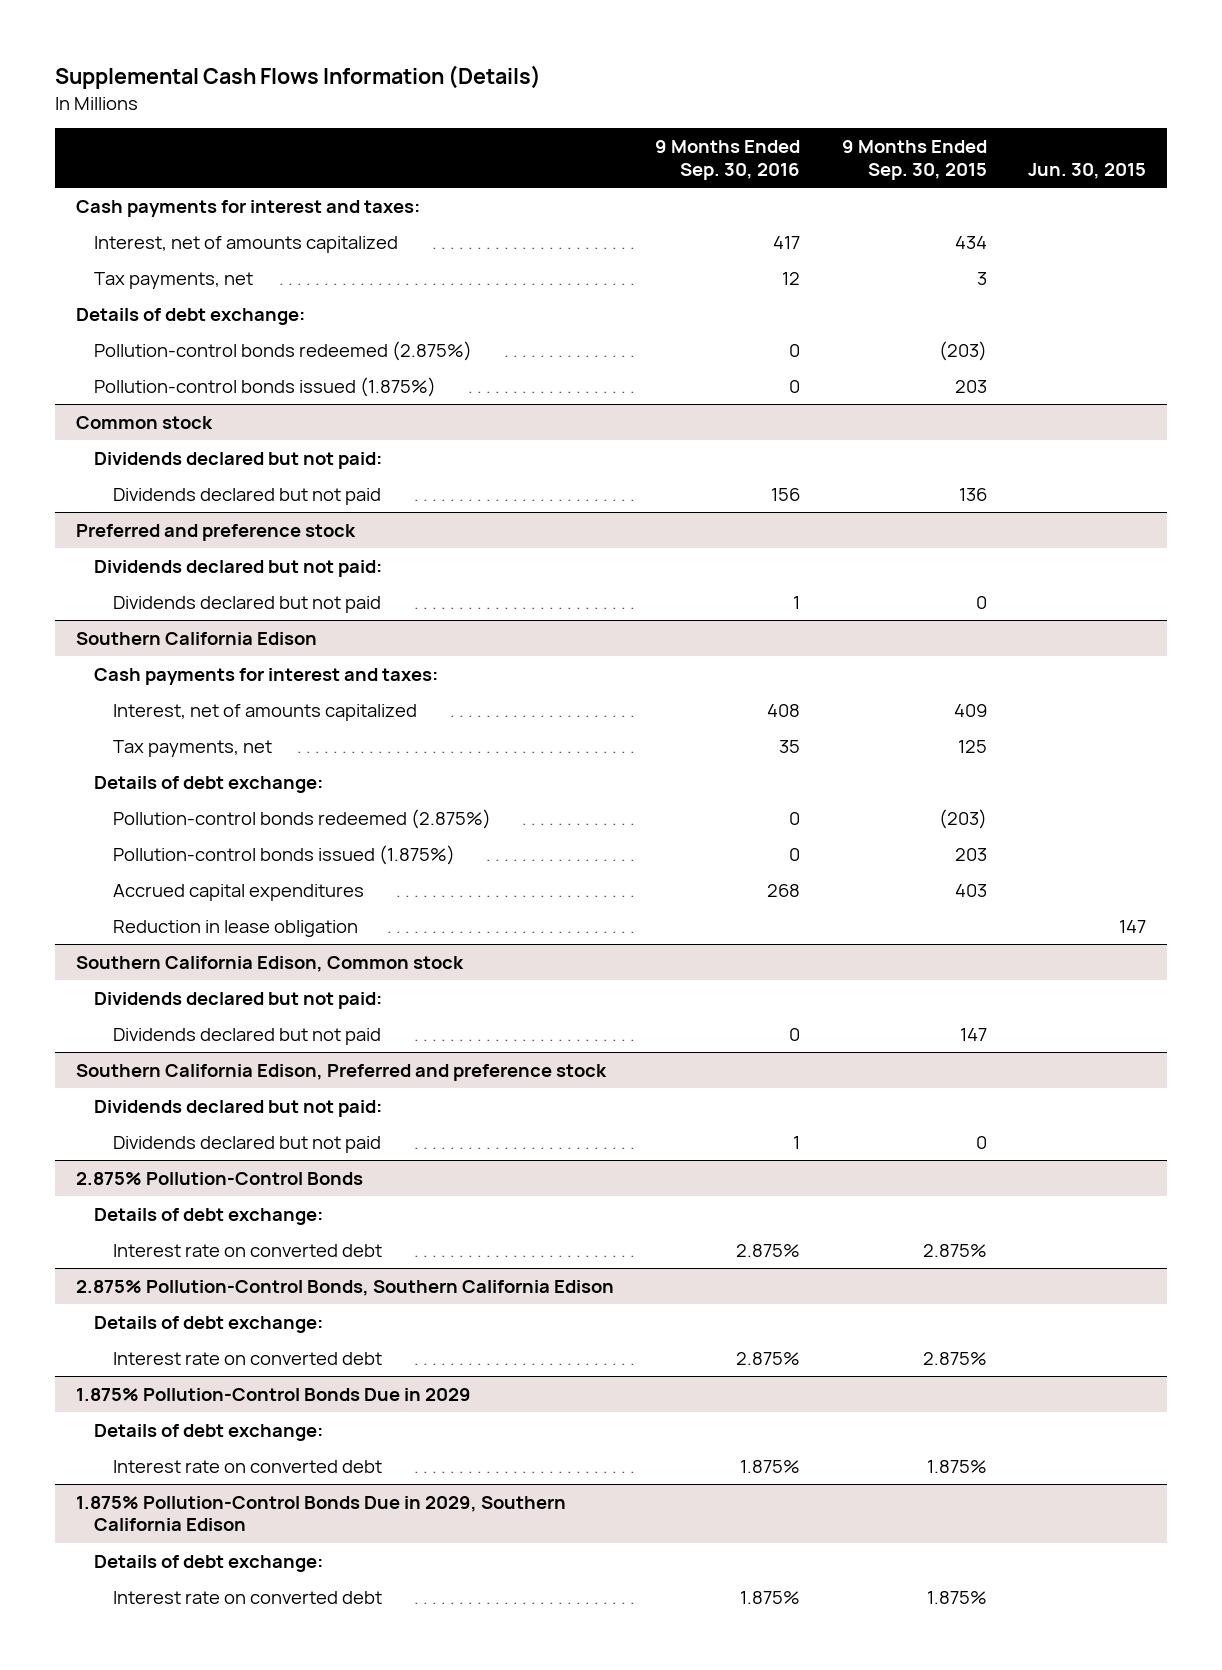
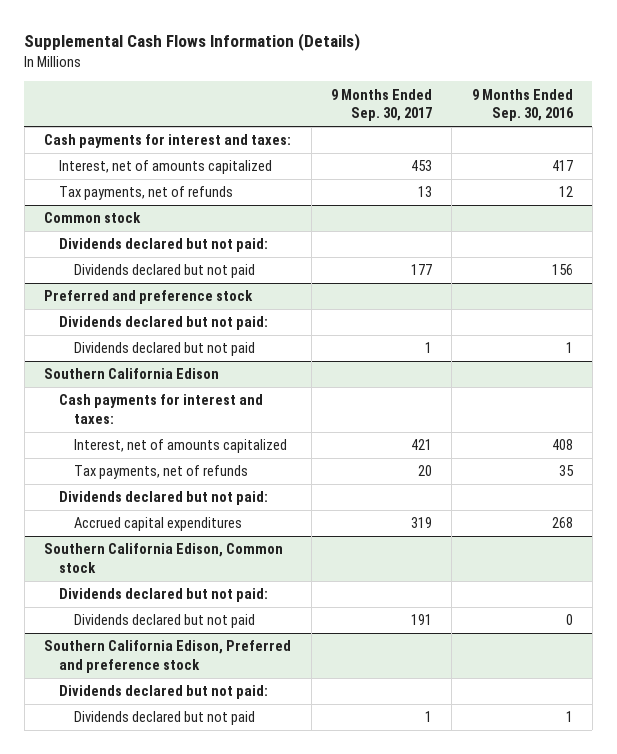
- | 9 Months Ended Sep. 30, 2016 | 9 Months Ended Sep. 30, 2015 | Jun. 30, 2015
+ | 9 Months Ended Sep. 30, 2017 | 9 Months Ended Sep. 30, 2016
- Tax payments, net | 12 | 3 |
- Details of debt exchange:
- Pollution-control bonds redeemed (2.875%) | 0 | (203) |
- Pollution-control bonds issued (1.875%) | 0 | 203 |
+ Tax payments, net of refunds | 13 | 12
@ Southern California Edison
- Tax payments, net | 35 | 125 |
- Details of debt exchange:
- Pollution-control bonds redeemed (2.875%) | 0 | (203) |
- Pollution-control bonds issued (1.875%) | 0 | 203 |
+ Tax payments, net of refunds | 20 | 35
+ Dividends declared but not paid:
- Reduction in lease obligation | | | 147
- 2.875% Pollution-Control Bonds
- Details of debt exchange:
- Interest rate on converted debt | 2.875% | 2.875% |
- 2.875% Pollution-Control Bonds, Southern California Edison
- Details of debt exchange:
- Interest rate on converted debt | 2.875% | 2.875% |
- 1.875% Pollution-Control Bonds Due in 2029
- Details of debt exchange:
- Interest rate on converted debt | 1.875% | 1.875% |
- 1.875% Pollution-Control Bonds Due in 2029, Southern California Edison
- Details of debt exchange:
- Interest rate on converted debt | 1.875% | 1.875% |

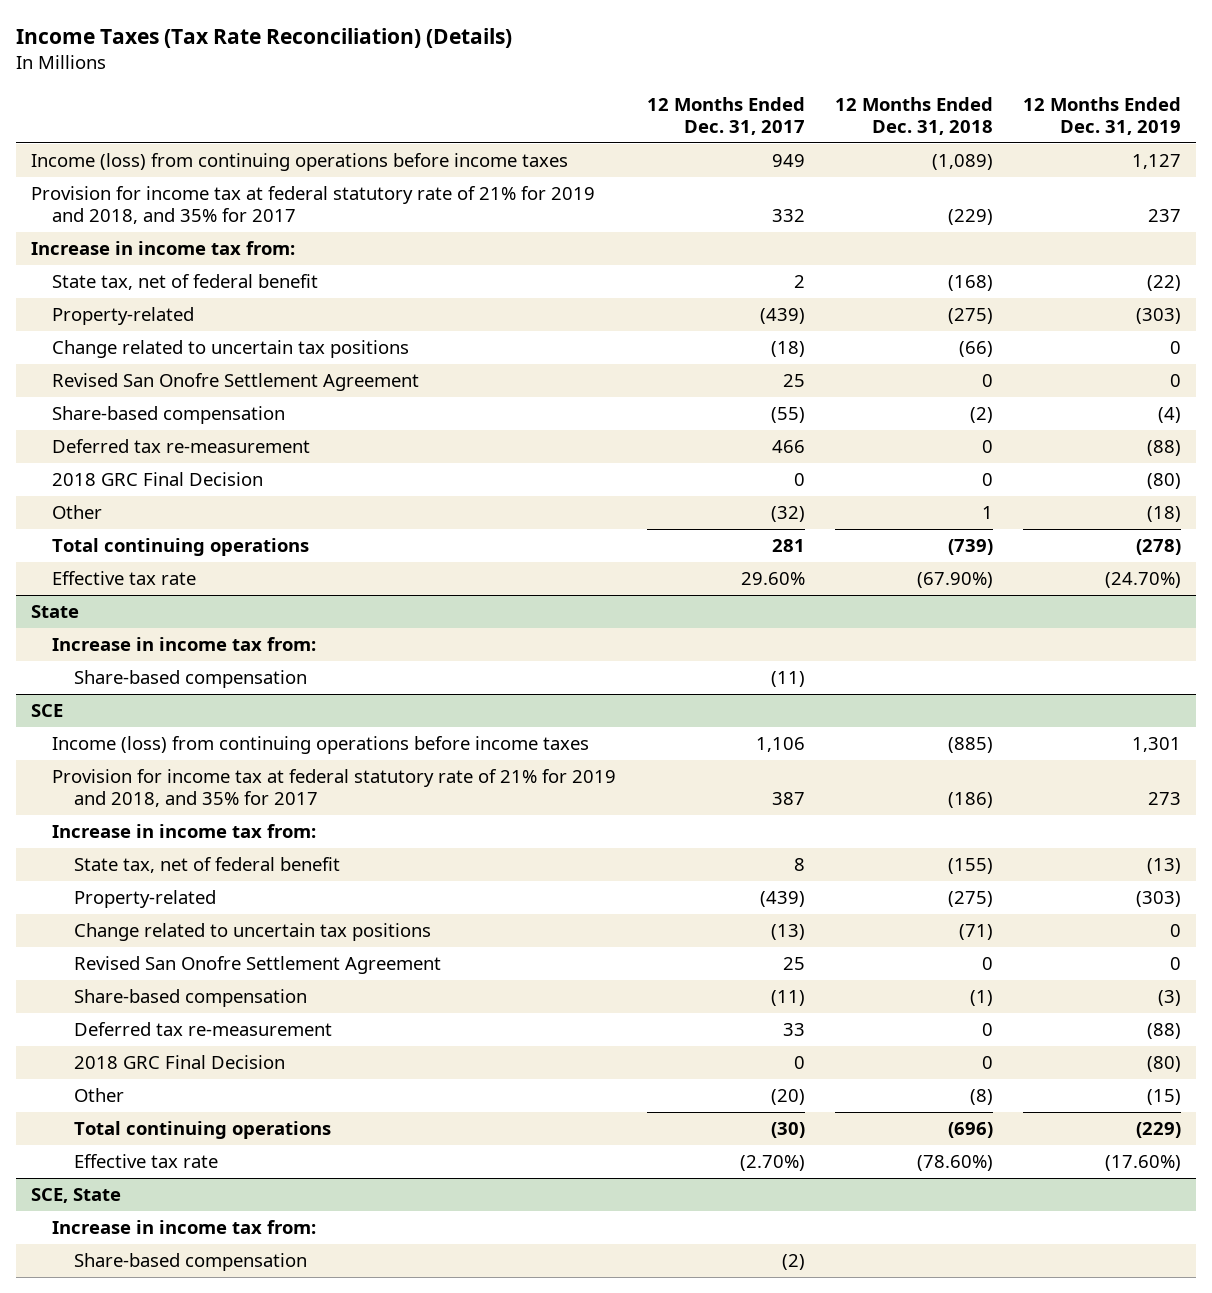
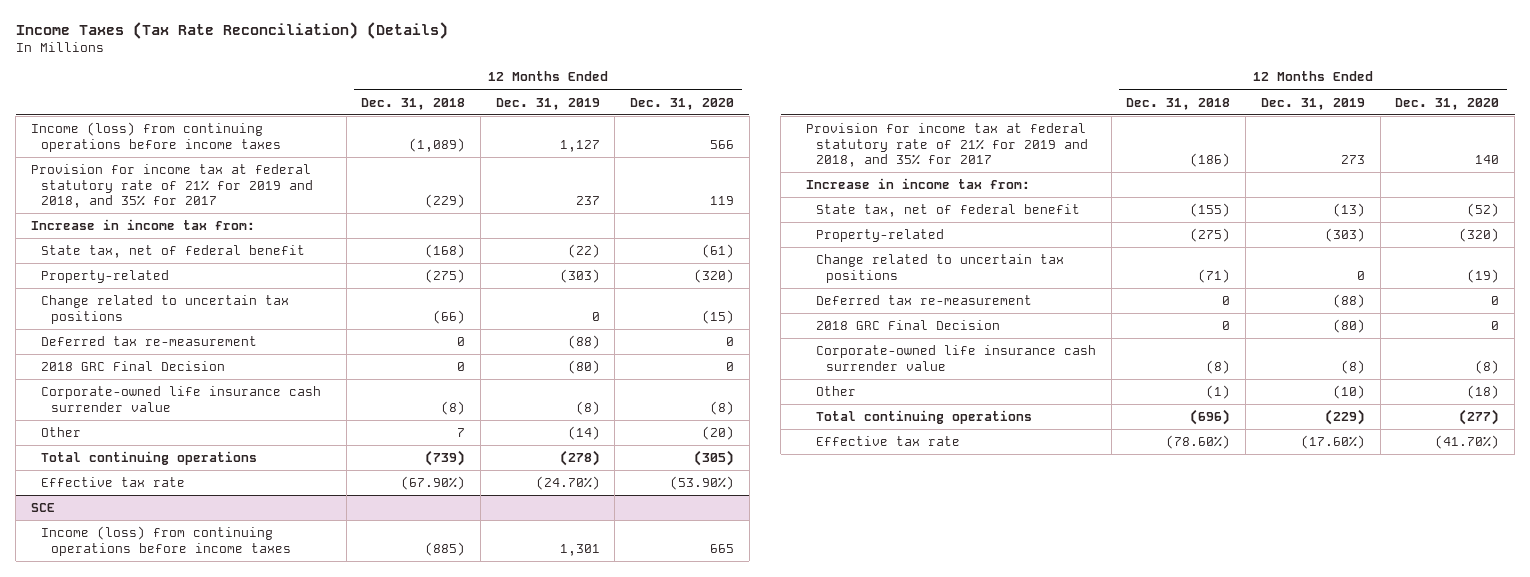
- | 12 Months Ended Dec. 31, 2017 | 12 Months Ended Dec. 31, 2018 | 12 Months Ended Dec. 31, 2019
+ | 12 Months Ended Dec. 31, 2018 | 12 Months Ended Dec. 31, 2019 | 12 Months Ended Dec. 31, 2020
- Revised San Onofre Settlement Agreement | 25 | 0 | 0
- Share-based compensation | (55) | (2) | (4)
- Other | (32) | 1 | (18)
+ Corporate-owned life insurance cash surrender value | (8) | (8) | (8)
+ Other | 7 | (14) | (20)
- State
- Increase in income tax from:
- Share-based compensation | (11) | |
@ SCE
- Revised San Onofre Settlement Agreement | 25 | 0 | 0
- Share-based compensation | (11) | (1) | (3)
- Other | (20) | (8) | (15)
+ Corporate-owned life insurance cash surrender value | (8) | (8) | (8)
+ Other | (1) | (10) | (18)
- SCE, State
- Increase in income tax from:
- Share-based compensation | (2) | |

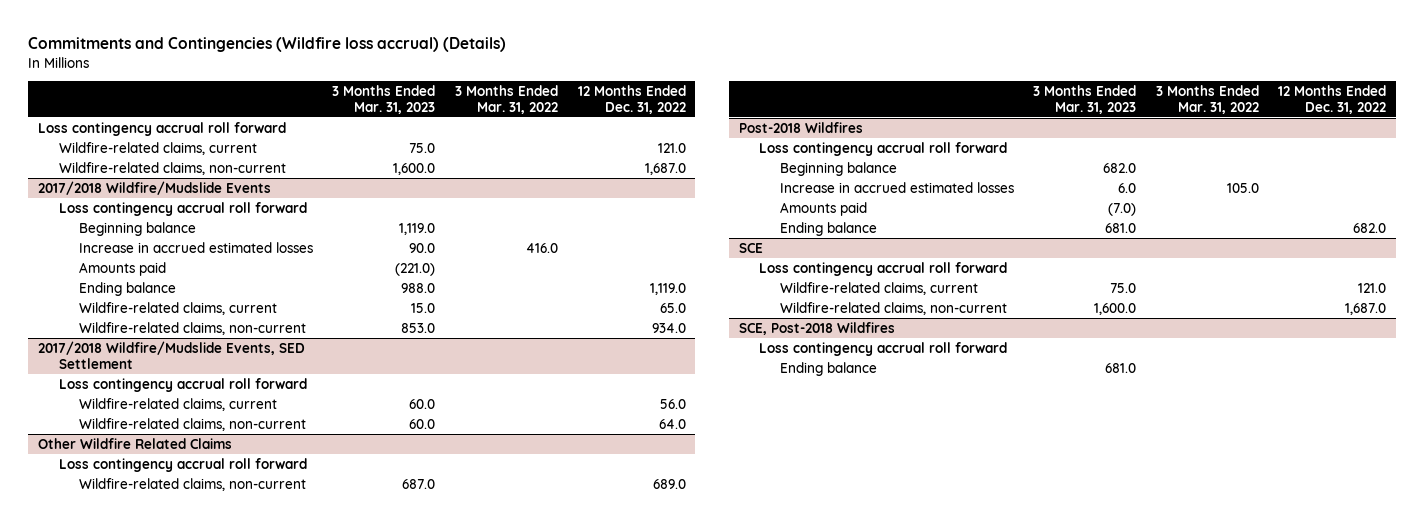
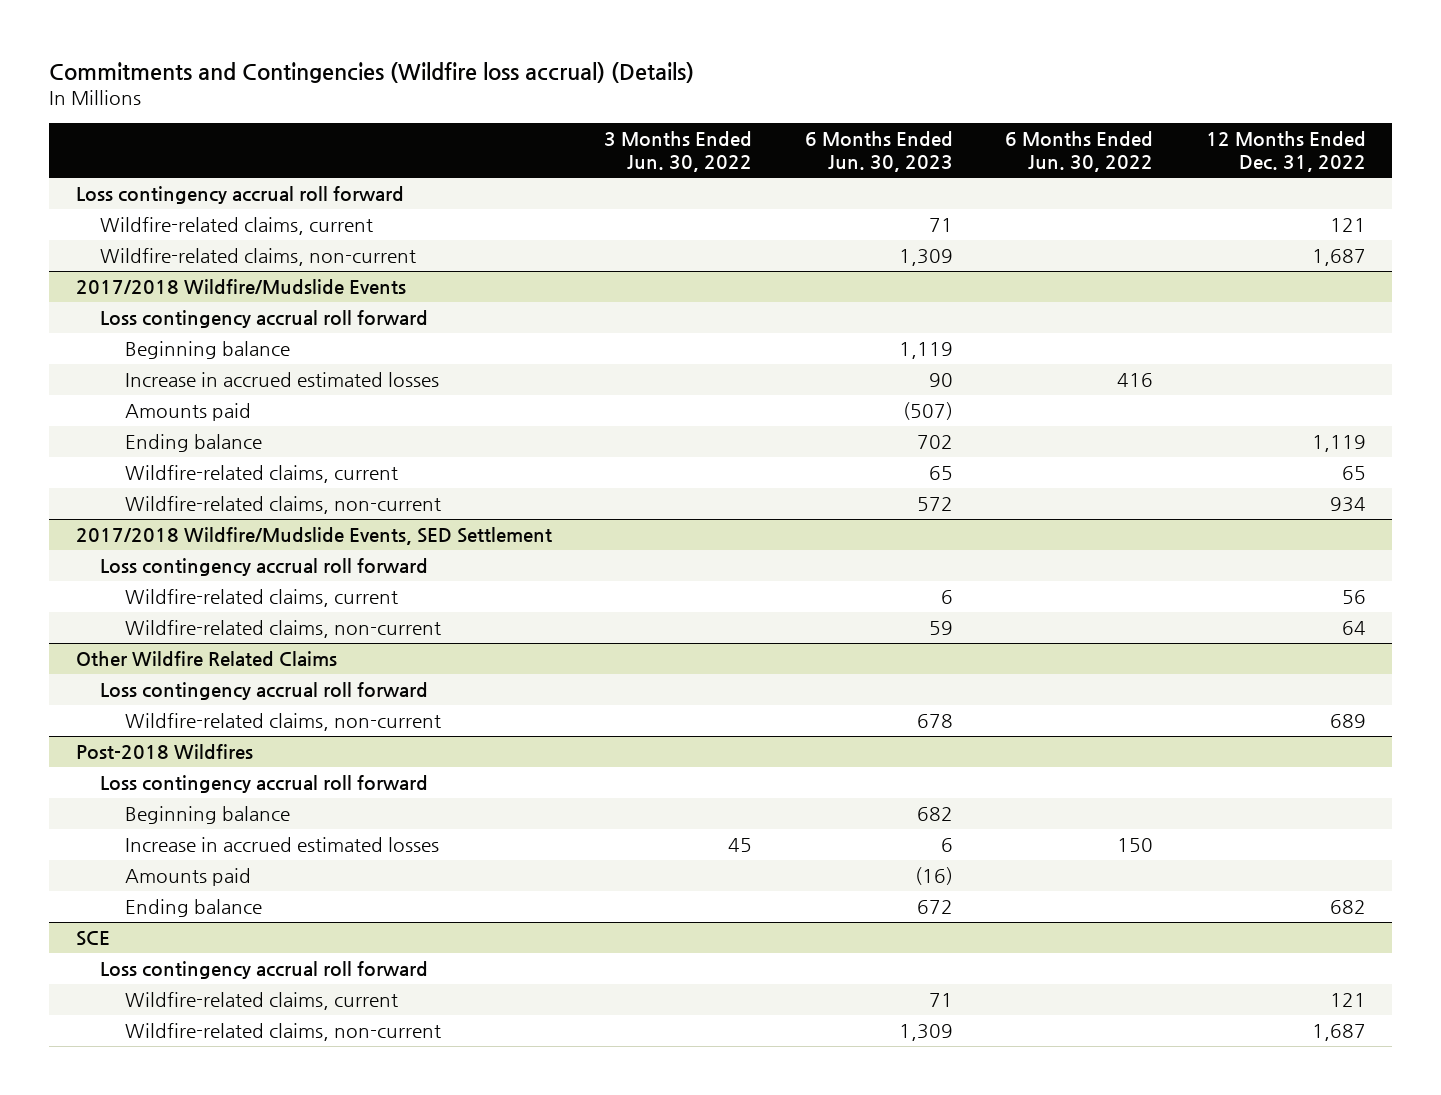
- | 3 Months Ended Mar. 31, 2023 | 3 Months Ended Mar. 31, 2022 | 12 Months Ended Dec. 31, 2022
+ | 3 Months Ended Jun. 30, 2022 | 6 Months Ended Jun. 30, 2023 | 6 Months Ended Jun. 30, 2022 | 12 Months Ended Dec. 31, 2022
- Wildfire-related claims, current | 75.0 | | 121.0
- Wildfire-related claims, non-current | 1,600.0 | | 1,687.0
+ Wildfire-related claims, current | | 71 | | 121
+ Wildfire-related claims, non-current | | 1,309 | | 1,687
@ 2017/2018 Wildfire/Mudslide Events
- Ending balance | 988.0 | | 1,119.0
- Wildfire-related claims, current | 15.0 | | 65.0
- Wildfire-related claims, non-current | 853.0 | | 934.0
+ Ending balance | | 702 | | 1,119
+ Wildfire-related claims, current | | 65 | | 65
+ Wildfire-related claims, non-current | | 572 | | 934
@ 2017/2018 Wildfire/Mudslide Events, SED Settlement
- Wildfire-related claims, current | 60.0 | | 56.0
- Wildfire-related claims, non-current | 60.0 | | 64.0
+ Wildfire-related claims, current | | 6 | | 56
+ Wildfire-related claims, non-current | | 59 | | 64
@ Other Wildfire Related Claims
- Wildfire-related claims, non-current | 687.0 | | 689.0
+ Wildfire-related claims, non-current | | 678 | | 689
@ Post-2018 Wildfires
- Ending balance | 681.0 | | 682.0
+ Ending balance | | 672 | | 682
@ SCE
- Wildfire-related claims, current | 75.0 | | 121.0
- Wildfire-related claims, non-current | 1,600.0 | | 1,687.0
- SCE, Post-2018 Wildfires
- Loss contingency accrual roll forward
- Ending balance | 681.0 | |
@ SCE
+ Wildfire-related claims, current | | 71 | | 121
+ Wildfire-related claims, non-current | | 1,309 | | 1,687

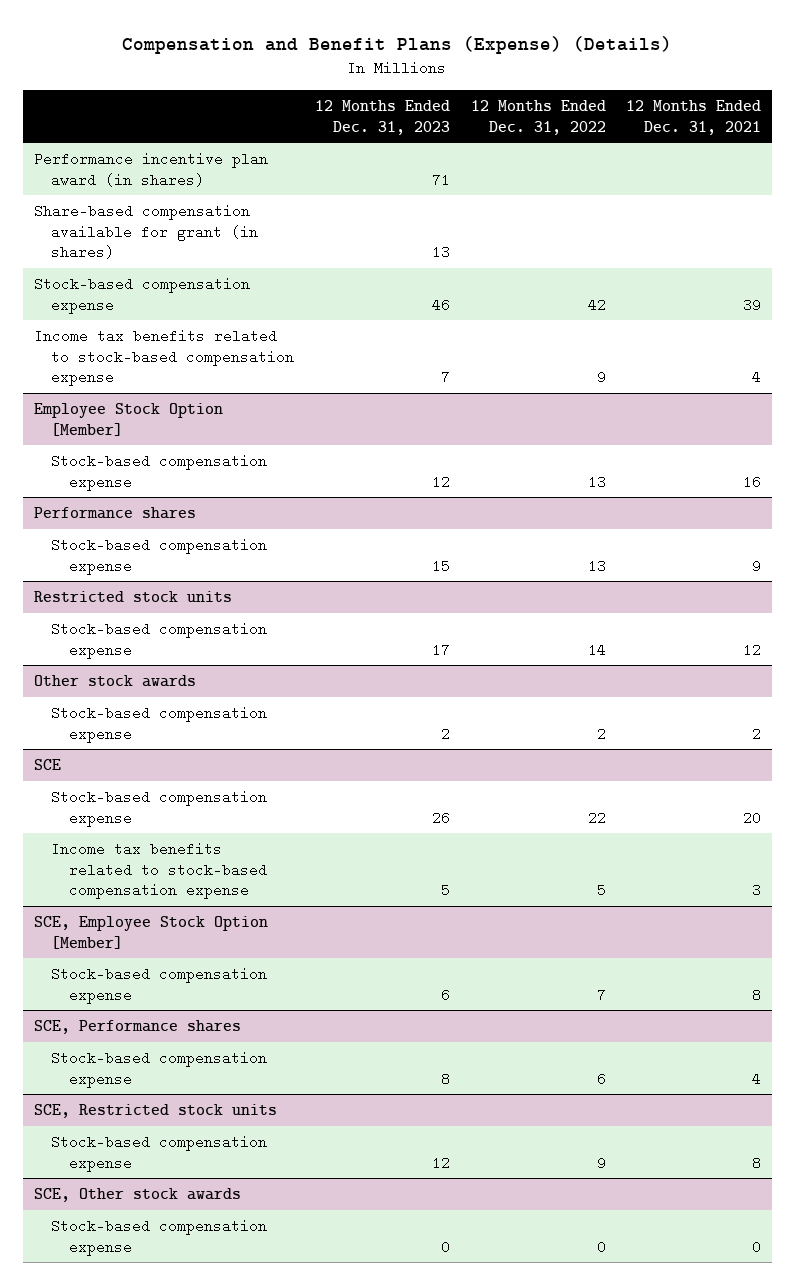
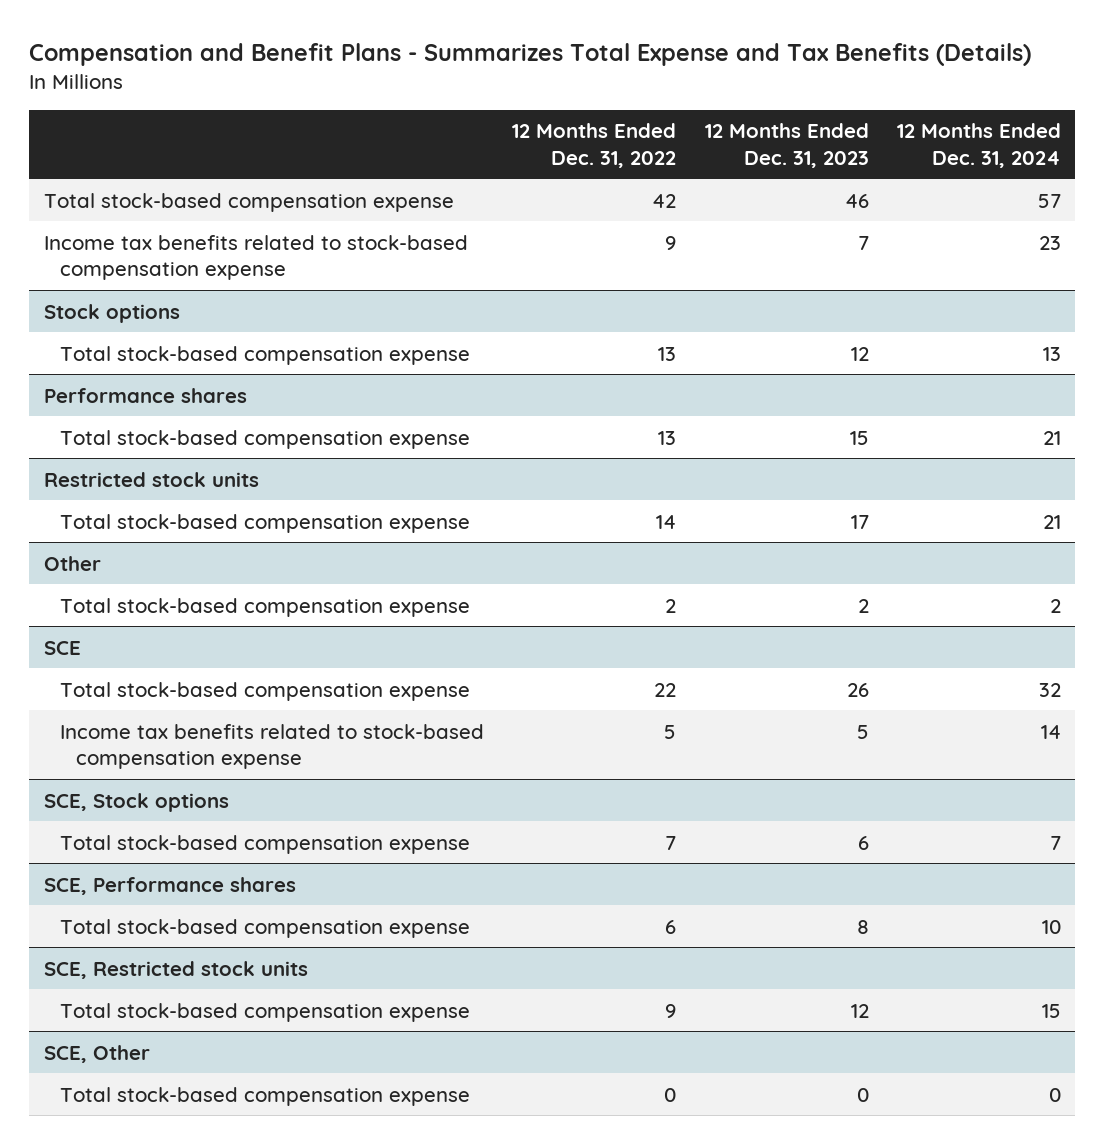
- Compensation and Benefit Plans (Expense) (Details)
+ Compensation and Benefit Plans - Summarizes Total Expense and Tax Benefits (Details)
- | 12 Months Ended Dec. 31, 2023 | 12 Months Ended Dec. 31, 2022 | 12 Months Ended Dec. 31, 2021
+ | 12 Months Ended Dec. 31, 2022 | 12 Months Ended Dec. 31, 2023 | 12 Months Ended Dec. 31, 2024
- Performance incentive plan award (in shares) | 71 | |
- Share-based compensation available for grant (in shares) | 13 | |
- Stock-based compensation expense | 46 | 42 | 39
+ Total stock-based compensation expense | 42 | 46 | 57
- Employee Stock Option [Member]
- Stock-based compensation expense | 12 | 13 | 16
+ Stock options
+ Total stock-based compensation expense | 13 | 12 | 13
@ Performance shares
- Stock-based compensation expense | 15 | 13 | 9
+ Total stock-based compensation expense | 13 | 15 | 21
@ Restricted stock units
- Stock-based compensation expense | 17 | 14 | 12
- Other stock awards
- Stock-based compensation expense | 2 | 2 | 2
@ Restricted stock units
+ Total stock-based compensation expense | 14 | 17 | 21
+ Other
+ Total stock-based compensation expense | 2 | 2 | 2
@ SCE
- Stock-based compensation expense | 26 | 22 | 20
+ Total stock-based compensation expense | 22 | 26 | 32
- SCE, Employee Stock Option [Member]
- Stock-based compensation expense | 6 | 7 | 8
+ SCE, Stock options
+ Total stock-based compensation expense | 7 | 6 | 7
@ SCE, Performance shares
- Stock-based compensation expense | 8 | 6 | 4
+ Total stock-based compensation expense | 6 | 8 | 10
@ SCE, Restricted stock units
- Stock-based compensation expense | 12 | 9 | 8
- SCE, Other stock awards
- Stock-based compensation expense | 0 | 0 | 0
@ SCE, Restricted stock units
+ Total stock-based compensation expense | 9 | 12 | 15
+ SCE, Other
+ Total stock-based compensation expense | 0 | 0 | 0

